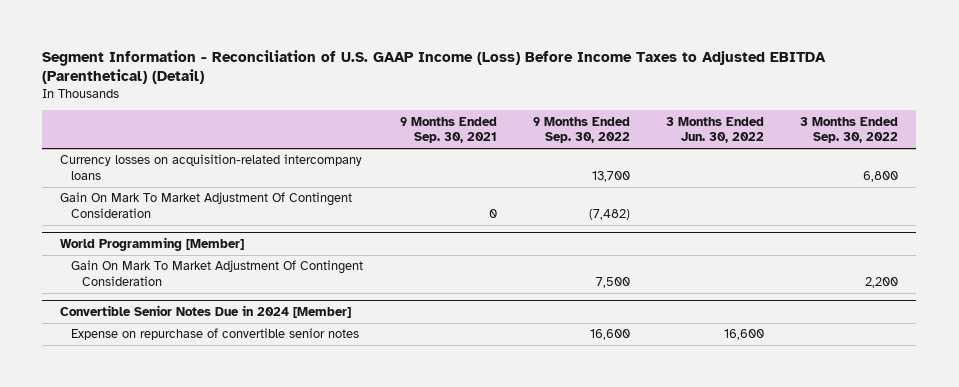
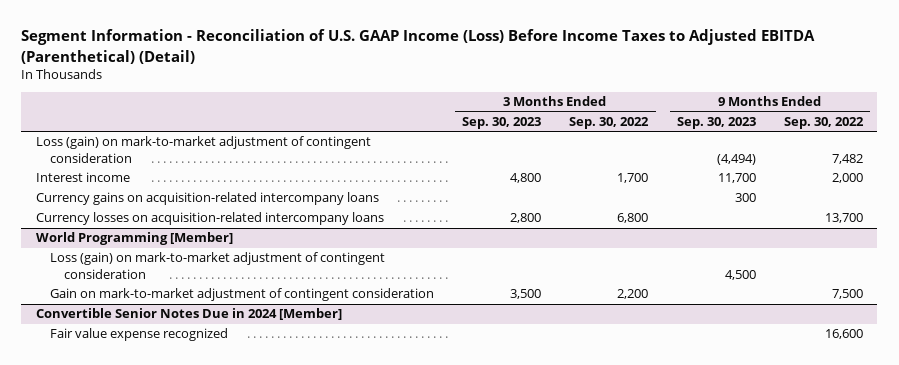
- | 9 Months Ended Sep. 30, 2021 | 9 Months Ended Sep. 30, 2022 | 3 Months Ended Jun. 30, 2022 | 3 Months Ended Sep. 30, 2022
+ | 3 Months Ended Sep. 30, 2023 | 3 Months Ended Sep. 30, 2022 | 9 Months Ended Sep. 30, 2023 | 9 Months Ended Sep. 30, 2022
+ Loss (gain) on mark-to-market adjustment of contingent consideration | | | (4,494) | 7,482
+ Interest income | 4,800 | 1,700 | 11,700 | 2,000
+ Currency gains on acquisition-related intercompany loans | | | 300 |
- Gain On Mark To Market Adjustment Of Contingent Consideration | 0 | (7,482) | |
@ World Programming [Member]
- Gain On Mark To Market Adjustment Of Contingent Consideration | | 7,500 | | 2,200
+ Loss (gain) on mark-to-market adjustment of contingent consideration | | | 4,500 |
+ Gain on mark-to-market adjustment of contingent consideration | 3,500 | 2,200 | | 7,500
@ Convertible Senior Notes Due in 2024 [Member]
- Expense on repurchase of convertible senior notes | | 16,600 | 16,600 |
+ Fair value expense recognized | | | | 16,600

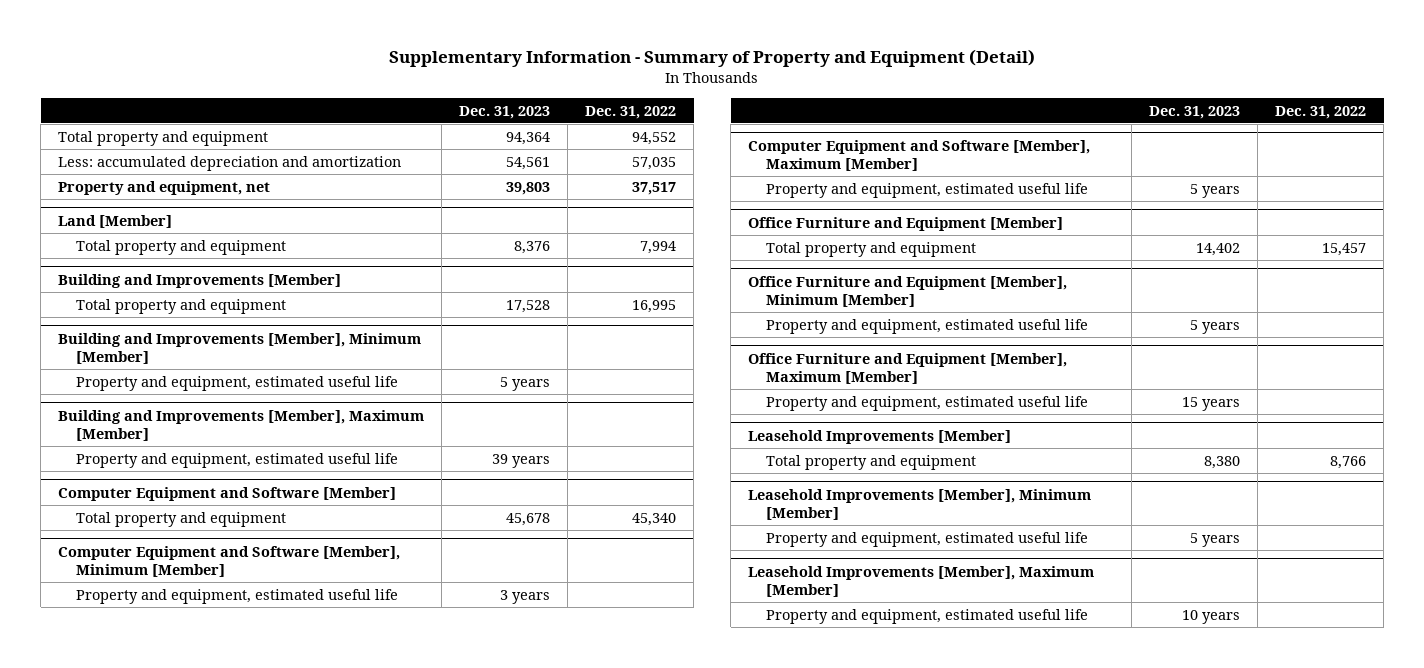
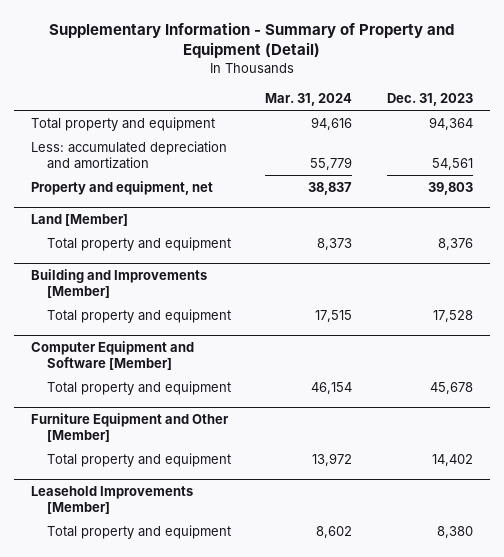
- | Dec. 31, 2023 | Dec. 31, 2022
+ | Mar. 31, 2024 | Dec. 31, 2023
- Building and Improvements [Member], Minimum [Member]
- Property and equipment, estimated useful life | 5 years |
- Building and Improvements [Member], Maximum [Member]
- Property and equipment, estimated useful life | 39 years |
- Computer Equipment and Software [Member], Minimum [Member]
- Property and equipment, estimated useful life | 3 years |
- Computer Equipment and Software [Member], Maximum [Member]
- Property and equipment, estimated useful life | 5 years |
- Office Furniture and Equipment [Member]
+ Furniture Equipment and Other [Member]
- Office Furniture and Equipment [Member], Minimum [Member]
- Property and equipment, estimated useful life | 5 years |
- Office Furniture and Equipment [Member], Maximum [Member]
- Property and equipment, estimated useful life | 15 years |
- Leasehold Improvements [Member], Minimum [Member]
- Property and equipment, estimated useful life | 5 years |
- Leasehold Improvements [Member], Maximum [Member]
- Property and equipment, estimated useful life | 10 years |

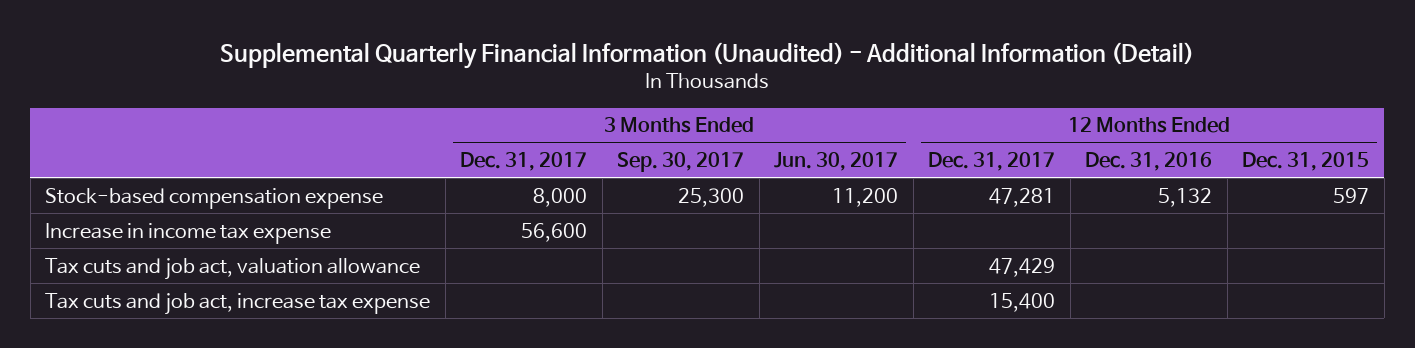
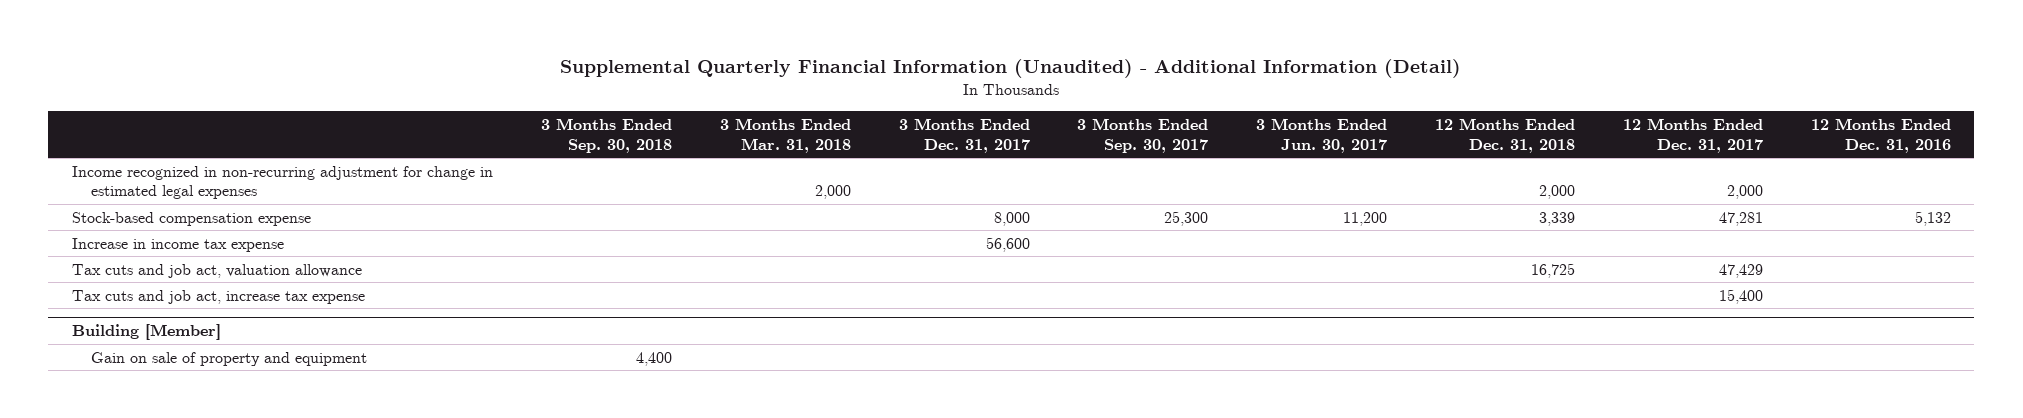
- | 3 Months Ended Dec. 31, 2017 | 3 Months Ended Sep. 30, 2017 | 3 Months Ended Jun. 30, 2017 | 12 Months Ended Dec. 31, 2017 | 12 Months Ended Dec. 31, 2016 | 12 Months Ended Dec. 31, 2015
+ | 3 Months Ended Sep. 30, 2018 | 3 Months Ended Mar. 31, 2018 | 3 Months Ended Dec. 31, 2017 | 3 Months Ended Sep. 30, 2017 | 3 Months Ended Jun. 30, 2017 | 12 Months Ended Dec. 31, 2018 | 12 Months Ended Dec. 31, 2017 | 12 Months Ended Dec. 31, 2016
+ Income recognized in non-recurring adjustment for change in estimated legal expenses | | 2,000 | | | | 2,000 | 2,000 |
+ Building [Member]
+ Gain on sale of property and equipment | 4,400 | | | | | | |

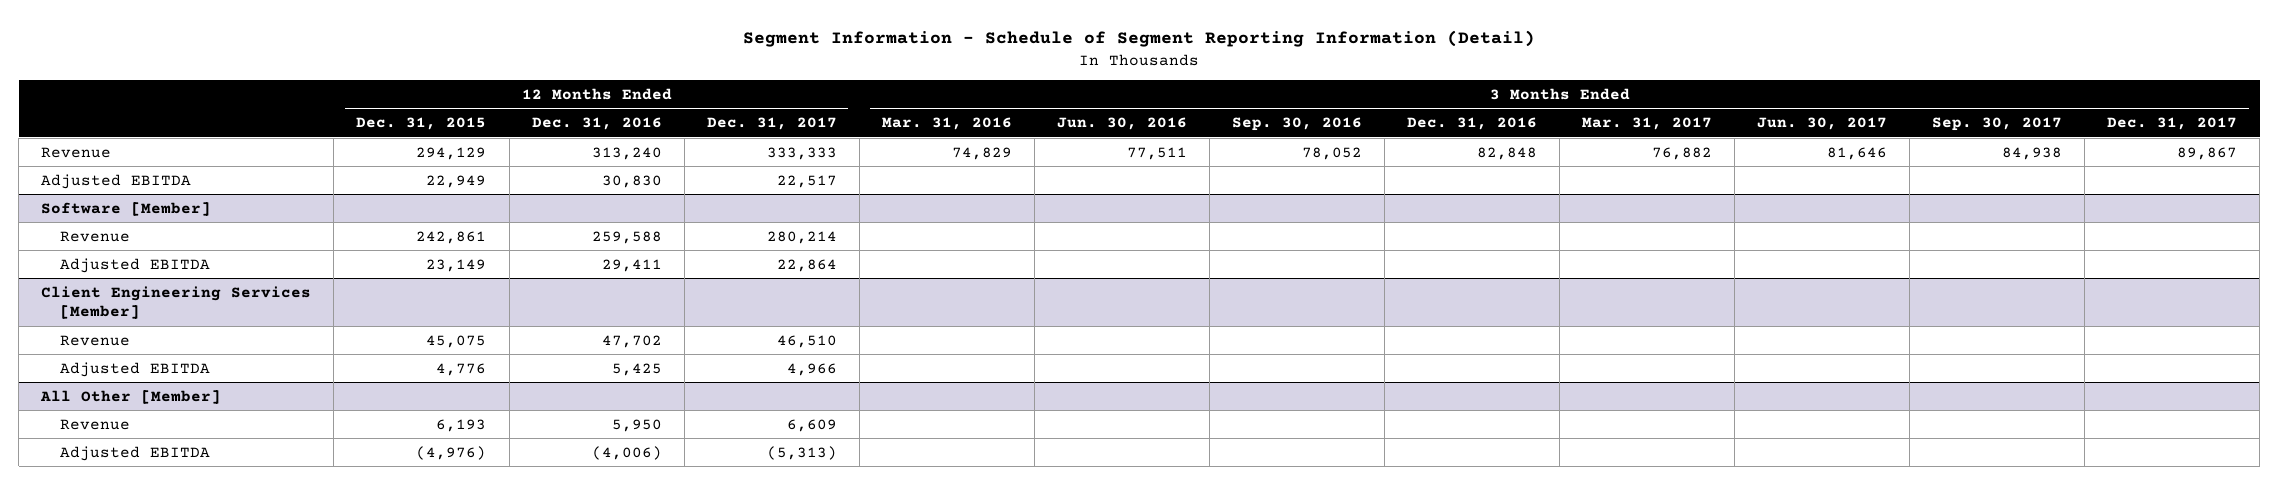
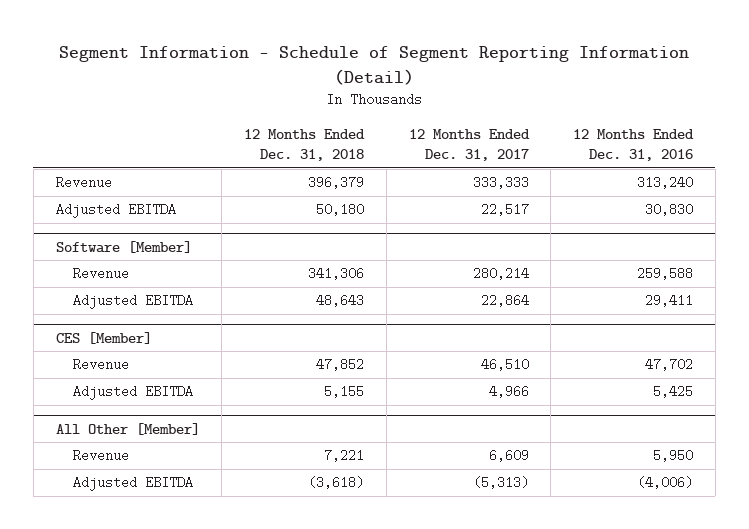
- | 12 Months Ended Dec. 31, 2015 | 12 Months Ended Dec. 31, 2016 | 12 Months Ended Dec. 31, 2017 | 3 Months Ended Mar. 31, 2016 | 3 Months Ended Jun. 30, 2016 | 3 Months Ended Sep. 30, 2016 | 3 Months Ended Dec. 31, 2016 | 3 Months Ended Mar. 31, 2017 | 3 Months Ended Jun. 30, 2017 | 3 Months Ended Sep. 30, 2017 | 3 Months Ended Dec. 31, 2017
+ | 12 Months Ended Dec. 31, 2018 | 12 Months Ended Dec. 31, 2017 | 12 Months Ended Dec. 31, 2016
- Client Engineering Services [Member]
+ CES [Member]

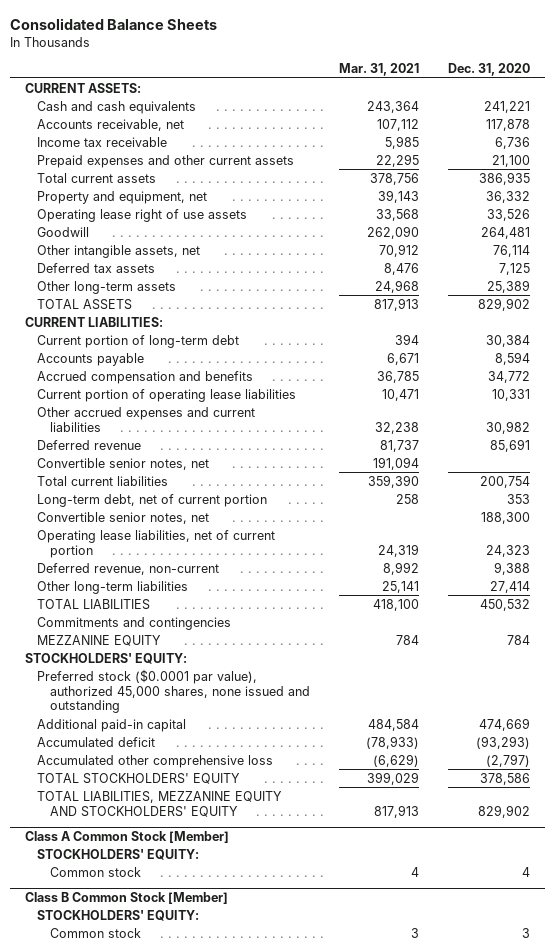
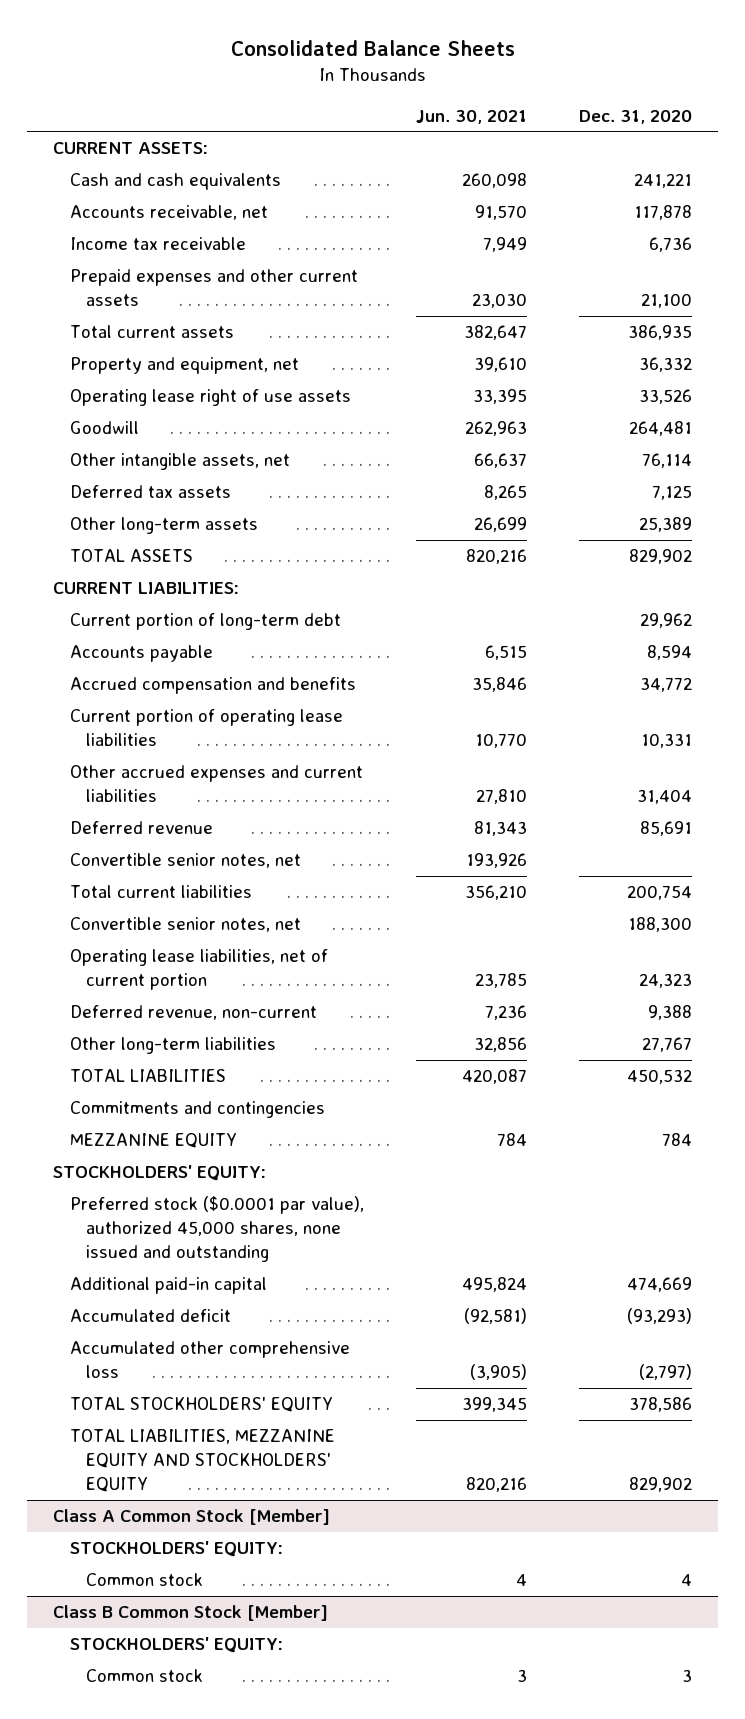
- | Mar. 31, 2021 | Dec. 31, 2020
+ | Jun. 30, 2021 | Dec. 31, 2020
- Current portion of long-term debt | 394 | 30,384
+ Current portion of long-term debt | | 29,962
- Other accrued expenses and current liabilities | 32,238 | 30,982
+ Other accrued expenses and current liabilities | 27,810 | 31,404
- Long-term debt, net of current portion | 258 | 353
- Other long-term liabilities | 25,141 | 27,414
+ Other long-term liabilities | 32,856 | 27,767

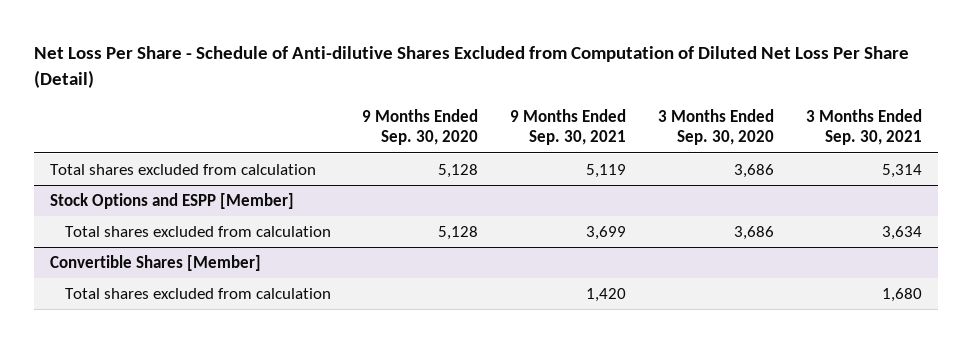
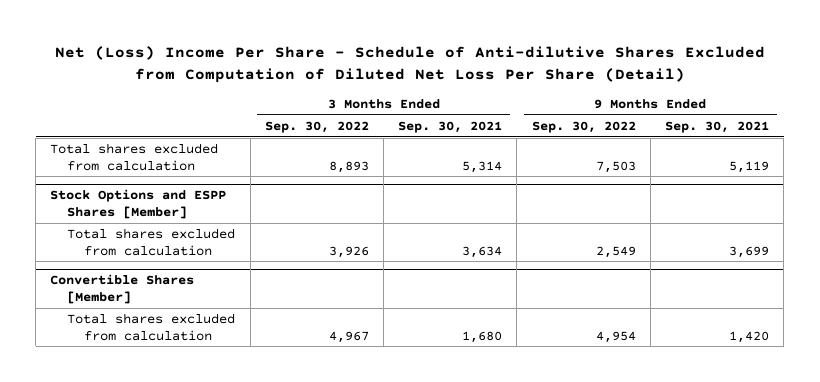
- Net Loss Per Share - Schedule of Anti-dilutive Shares Excluded from Computation of Diluted Net Loss Per Share (Detail)
+ Net (Loss) Income Per Share - Schedule of Anti-dilutive Shares Excluded from Computation of Diluted Net Loss Per Share (Detail)
- | 9 Months Ended Sep. 30, 2020 | 9 Months Ended Sep. 30, 2021 | 3 Months Ended Sep. 30, 2020 | 3 Months Ended Sep. 30, 2021
+ | 3 Months Ended Sep. 30, 2022 | 3 Months Ended Sep. 30, 2021 | 9 Months Ended Sep. 30, 2022 | 9 Months Ended Sep. 30, 2021
- Stock Options and ESPP [Member]
+ Stock Options and ESPP Shares [Member]

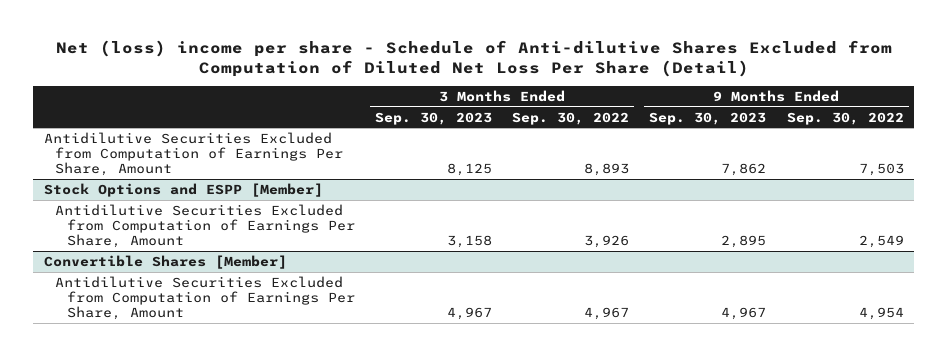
- Net (Loss) Income Per Share - Schedule of Anti-dilutive Shares Excluded from Computation of Diluted Net Loss Per Share (Detail)
+ Net (loss) income per share - Schedule of Anti-dilutive Shares Excluded from Computation of Diluted Net Loss Per Share (Detail)
- | 3 Months Ended Sep. 30, 2022 | 3 Months Ended Sep. 30, 2021 | 9 Months Ended Sep. 30, 2022 | 9 Months Ended Sep. 30, 2021
+ | 3 Months Ended Sep. 30, 2023 | 3 Months Ended Sep. 30, 2022 | 9 Months Ended Sep. 30, 2023 | 9 Months Ended Sep. 30, 2022
- Total shares excluded from calculation | 8,893 | 5,314 | 7,503 | 5,119
- Stock Options and ESPP Shares [Member]
- Total shares excluded from calculation | 3,926 | 3,634 | 2,549 | 3,699
+ Antidilutive Securities Excluded from Computation of Earnings Per Share, Amount | 8,125 | 8,893 | 7,862 | 7,503
+ Stock Options and ESPP [Member]
+ Antidilutive Securities Excluded from Computation of Earnings Per Share, Amount | 3,158 | 3,926 | 2,895 | 2,549
@ Convertible Shares [Member]
- Total shares excluded from calculation | 4,967 | 1,680 | 4,954 | 1,420
+ Antidilutive Securities Excluded from Computation of Earnings Per Share, Amount | 4,967 | 4,967 | 4,967 | 4,954

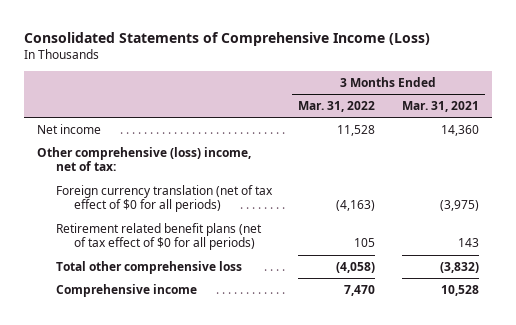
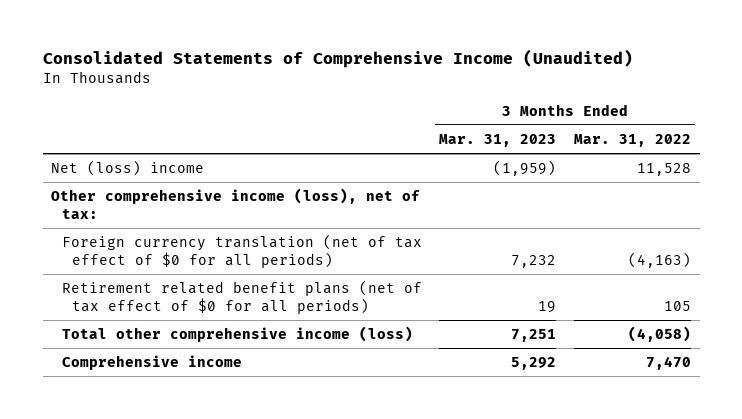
- Consolidated Statements of Comprehensive Income (Loss)
+ Consolidated Statements of Comprehensive Income (Unaudited)
- | 3 Months Ended Mar. 31, 2022 | 3 Months Ended Mar. 31, 2021
+ | 3 Months Ended Mar. 31, 2023 | 3 Months Ended Mar. 31, 2022
- Net income | 11,528 | 14,360
- Other comprehensive (loss) income, net of tax:
+ Net (loss) income | (1,959) | 11,528
+ Other comprehensive income (loss), net of tax:
- Total other comprehensive loss | (4,058) | (3,832)
+ Total other comprehensive income (loss) | 7,251 | (4,058)

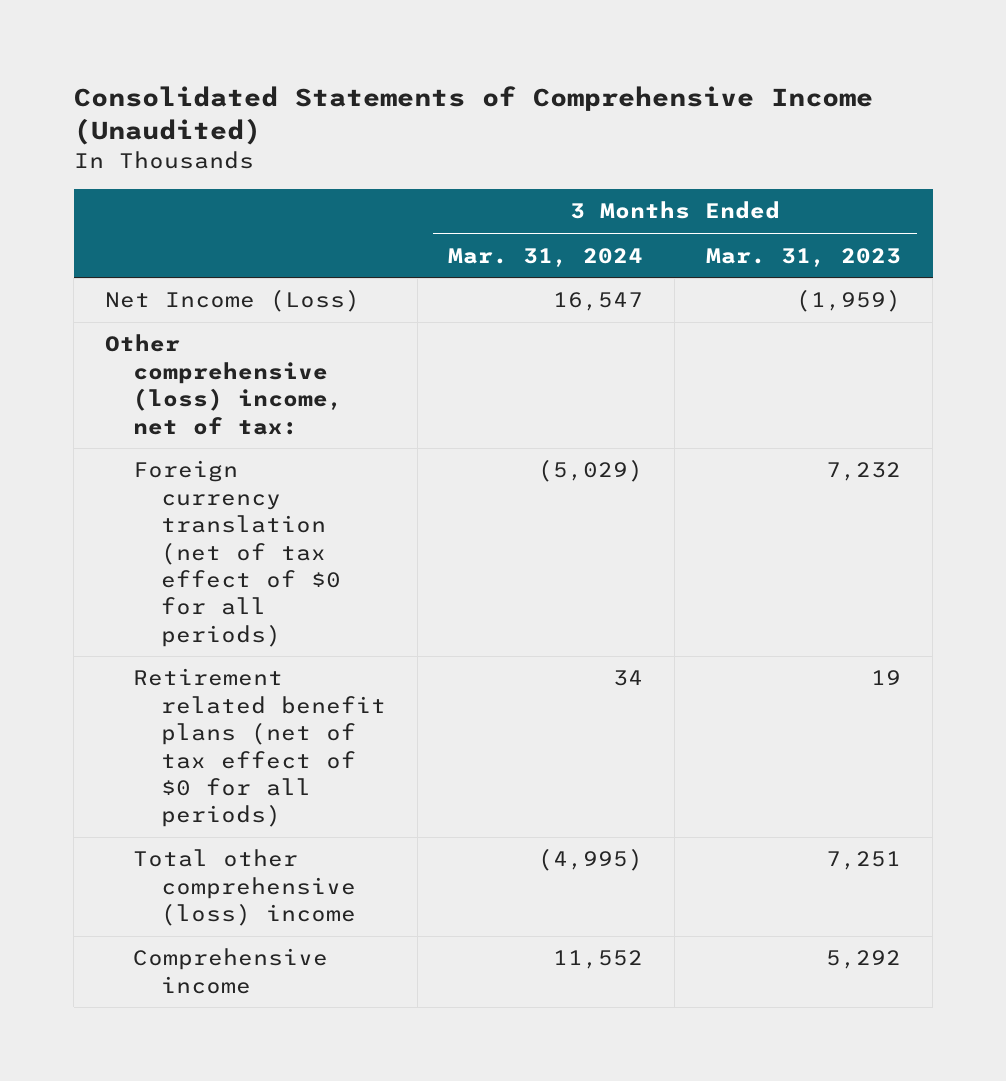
- | 3 Months Ended Mar. 31, 2023 | 3 Months Ended Mar. 31, 2022
+ | 3 Months Ended Mar. 31, 2024 | 3 Months Ended Mar. 31, 2023
- Net (loss) income | (1,959) | 11,528
- Other comprehensive income (loss), net of tax:
+ Net Income (Loss) | 16,547 | (1,959)
+ Other comprehensive (loss) income, net of tax:
- Total other comprehensive income (loss) | 7,251 | (4,058)
+ Total other comprehensive (loss) income | (4,995) | 7,251

